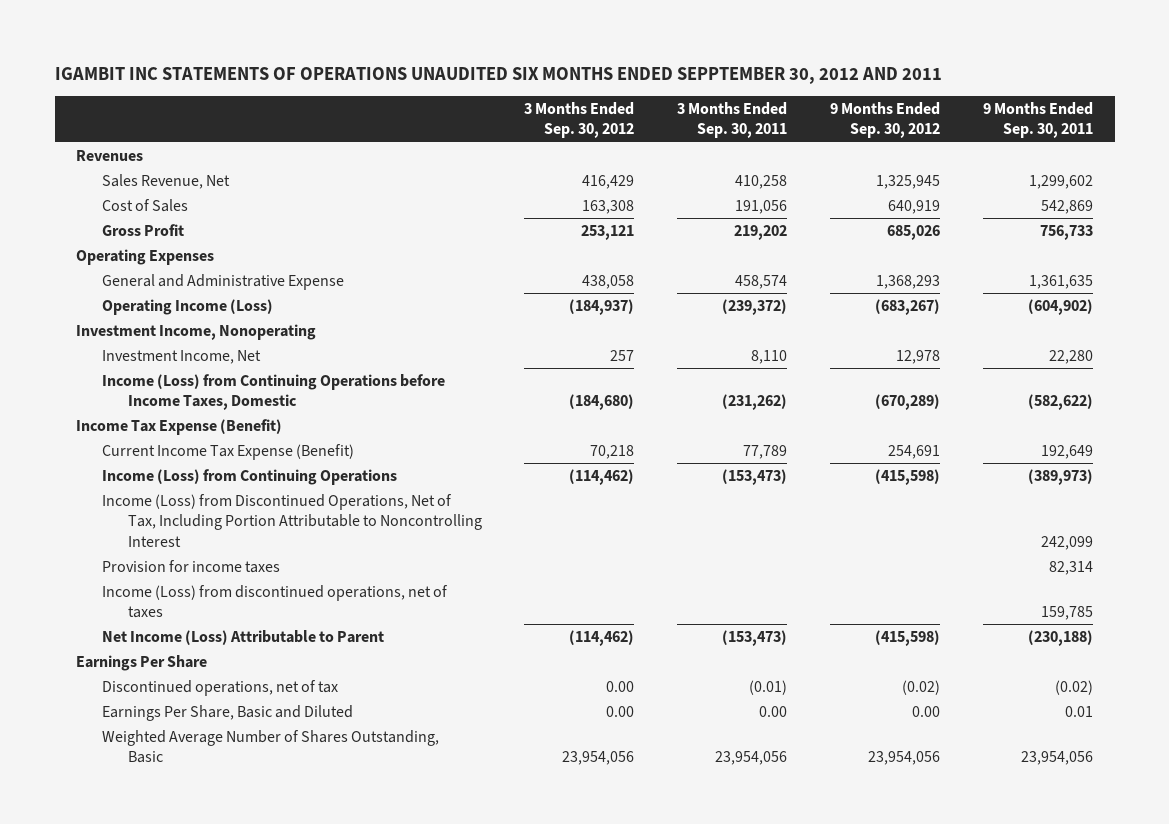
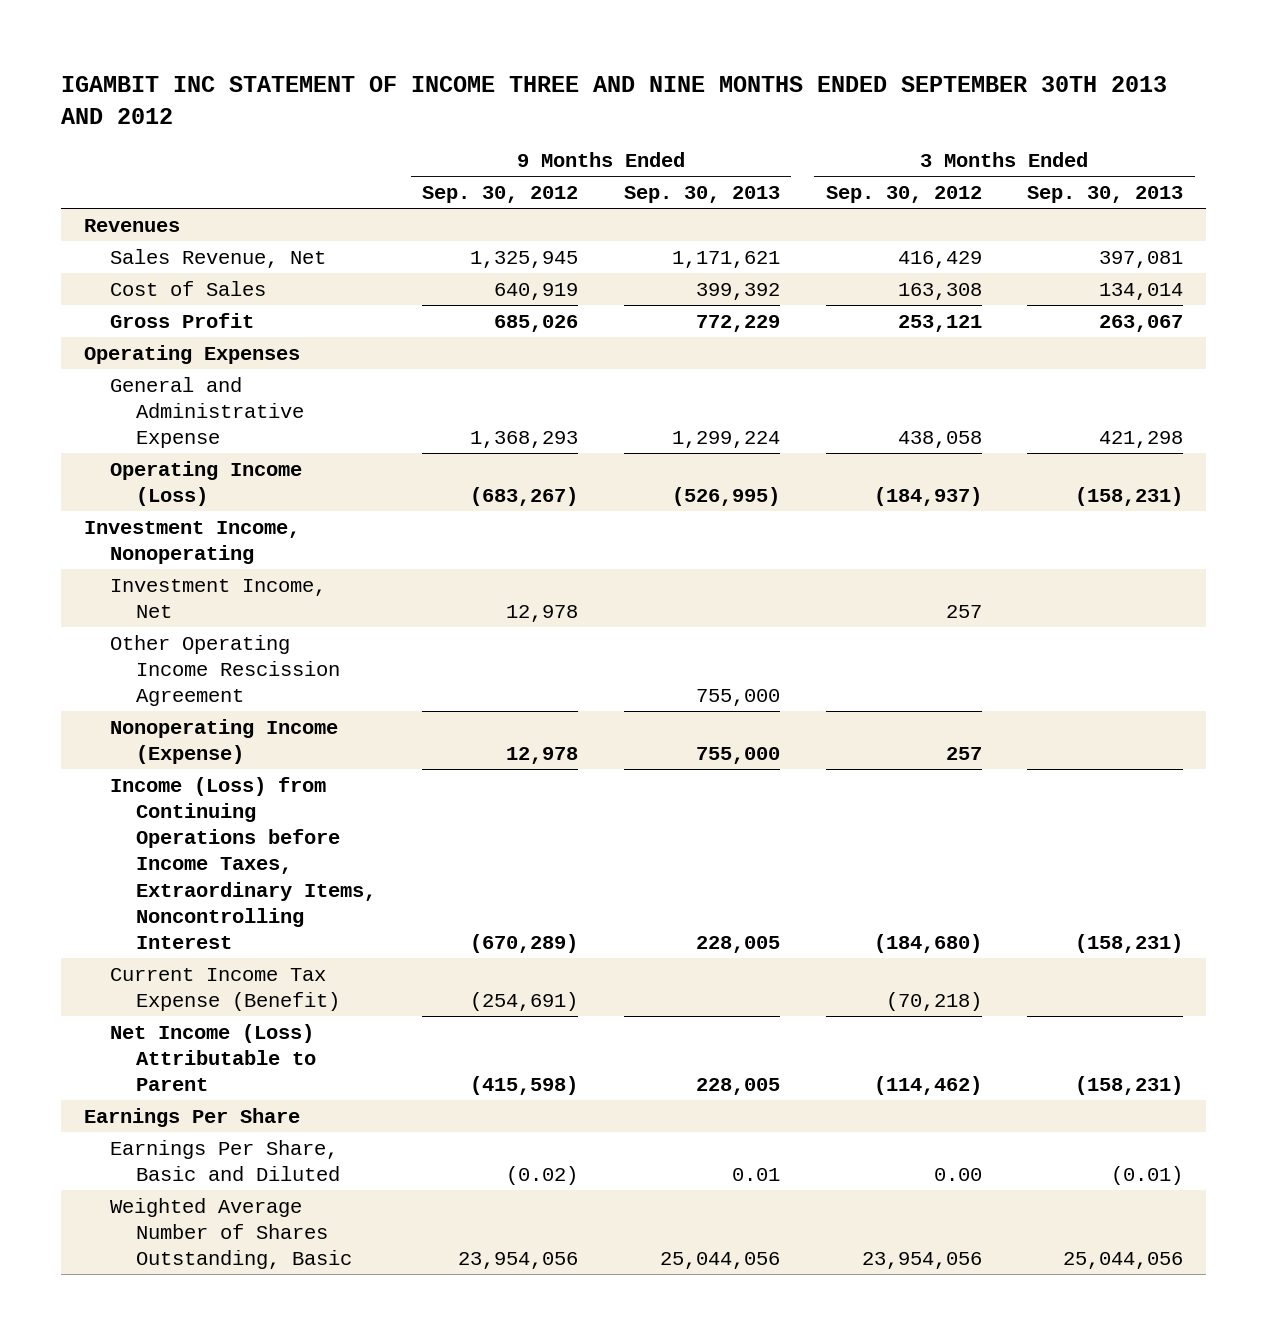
- IGAMBIT INC STATEMENTS OF OPERATIONS UNAUDITED SIX MONTHS ENDED SEPPTEMBER 30, 2012 AND 2011
+ IGAMBIT INC STATEMENT OF INCOME THREE AND NINE MONTHS ENDED SEPTEMBER 30TH 2013 AND 2012
- | 3 Months Ended Sep. 30, 2012 | 3 Months Ended Sep. 30, 2011 | 9 Months Ended Sep. 30, 2012 | 9 Months Ended Sep. 30, 2011
+ | 9 Months Ended Sep. 30, 2012 | 9 Months Ended Sep. 30, 2013 | 3 Months Ended Sep. 30, 2012 | 3 Months Ended Sep. 30, 2013
- Income (Loss) from Continuing Operations before Income Taxes, Domestic | (184,680) | (231,262) | (670,289) | (582,622)
- Income Tax Expense (Benefit)
- Current Income Tax Expense (Benefit) | 70,218 | 77,789 | 254,691 | 192,649
- Income (Loss) from Continuing Operations | (114,462) | (153,473) | (415,598) | (389,973)
- Income (Loss) from Discontinued Operations, Net of Tax, Including Portion Attributable to Noncontrolling Interest | | | | 242,099
- Provision for income taxes | | | | 82,314
- Income (Loss) from discontinued operations, net of taxes | | | | 159,785
+ Other Operating Income Rescission Agreement | | 755,000 | |
+ Nonoperating Income (Expense) | 12,978 | 755,000 | 257 |
+ Income (Loss) from Continuing Operations before Income Taxes, Extraordinary Items, Noncontrolling Interest | (670,289) | 228,005 | (184,680) | (158,231)
+ Current Income Tax Expense (Benefit) | (254,691) | | (70,218) |
- Discontinued operations, net of tax | 0.00 | (0.01) | (0.02) | (0.02)
- Earnings Per Share, Basic and Diluted | 0.00 | 0.00 | 0.00 | 0.01
+ Earnings Per Share, Basic and Diluted | (0.02) | 0.01 | 0.00 | (0.01)

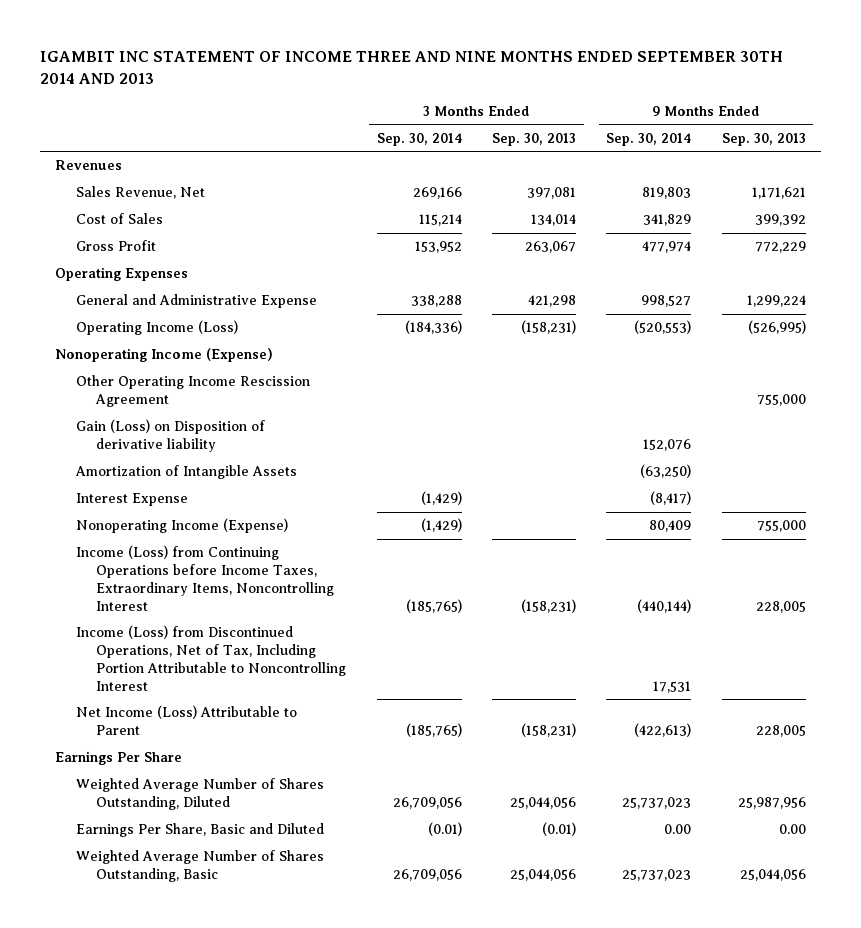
- IGAMBIT INC STATEMENT OF INCOME THREE AND NINE MONTHS ENDED SEPTEMBER 30TH 2013 AND 2012
+ IGAMBIT INC STATEMENT OF INCOME THREE AND NINE MONTHS ENDED SEPTEMBER 30TH 2014 AND 2013
- | 9 Months Ended Sep. 30, 2012 | 9 Months Ended Sep. 30, 2013 | 3 Months Ended Sep. 30, 2012 | 3 Months Ended Sep. 30, 2013
+ | 3 Months Ended Sep. 30, 2014 | 3 Months Ended Sep. 30, 2013 | 9 Months Ended Sep. 30, 2014 | 9 Months Ended Sep. 30, 2013
- Investment Income, Nonoperating
- Investment Income, Net | 12,978 | | 257 |
+ Nonoperating Income (Expense)
+ Gain (Loss) on Disposition of derivative liability | | | 152,076 |
+ Amortization of Intangible Assets | | | (63,250) |
+ Interest Expense | (1,429) | | (8,417) |
- Current Income Tax Expense (Benefit) | (254,691) | | (70,218) |
+ Income (Loss) from Discontinued Operations, Net of Tax, Including Portion Attributable to Noncontrolling Interest | | | 17,531 |
- Earnings Per Share, Basic and Diluted | (0.02) | 0.01 | 0.00 | (0.01)
+ Weighted Average Number of Shares Outstanding, Diluted | 26,709,056 | 25,044,056 | 25,737,023 | 25,987,956
+ Earnings Per Share, Basic and Diluted | (0.01) | (0.01) | 0.00 | 0.00

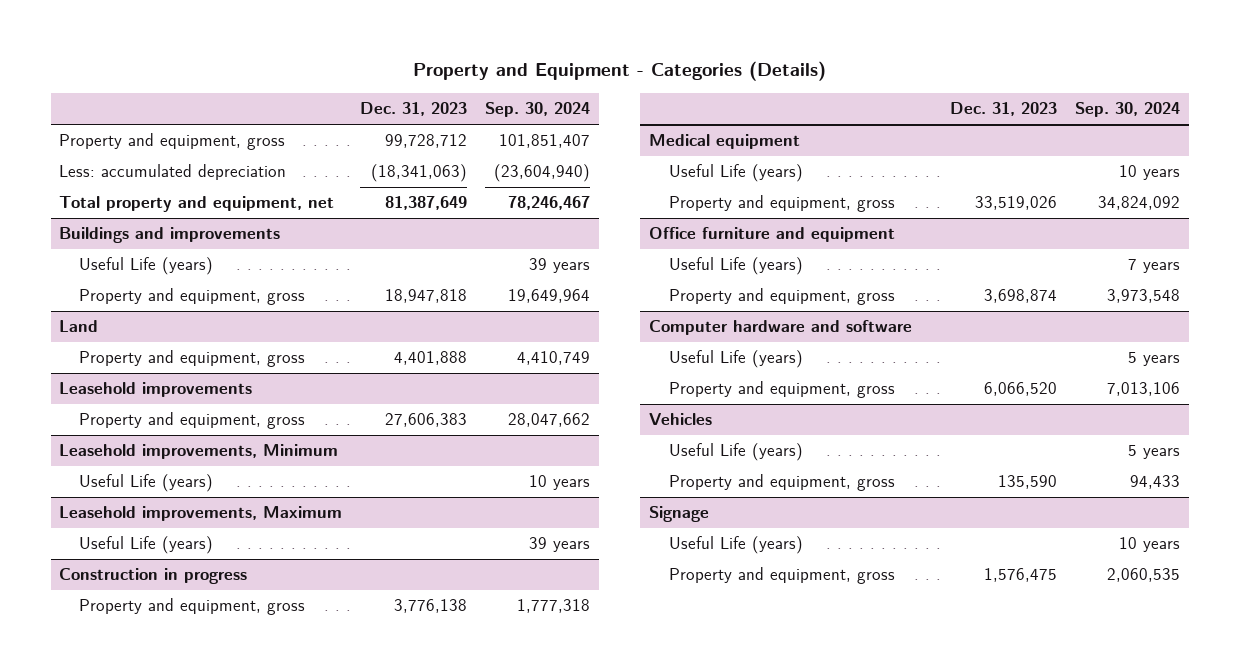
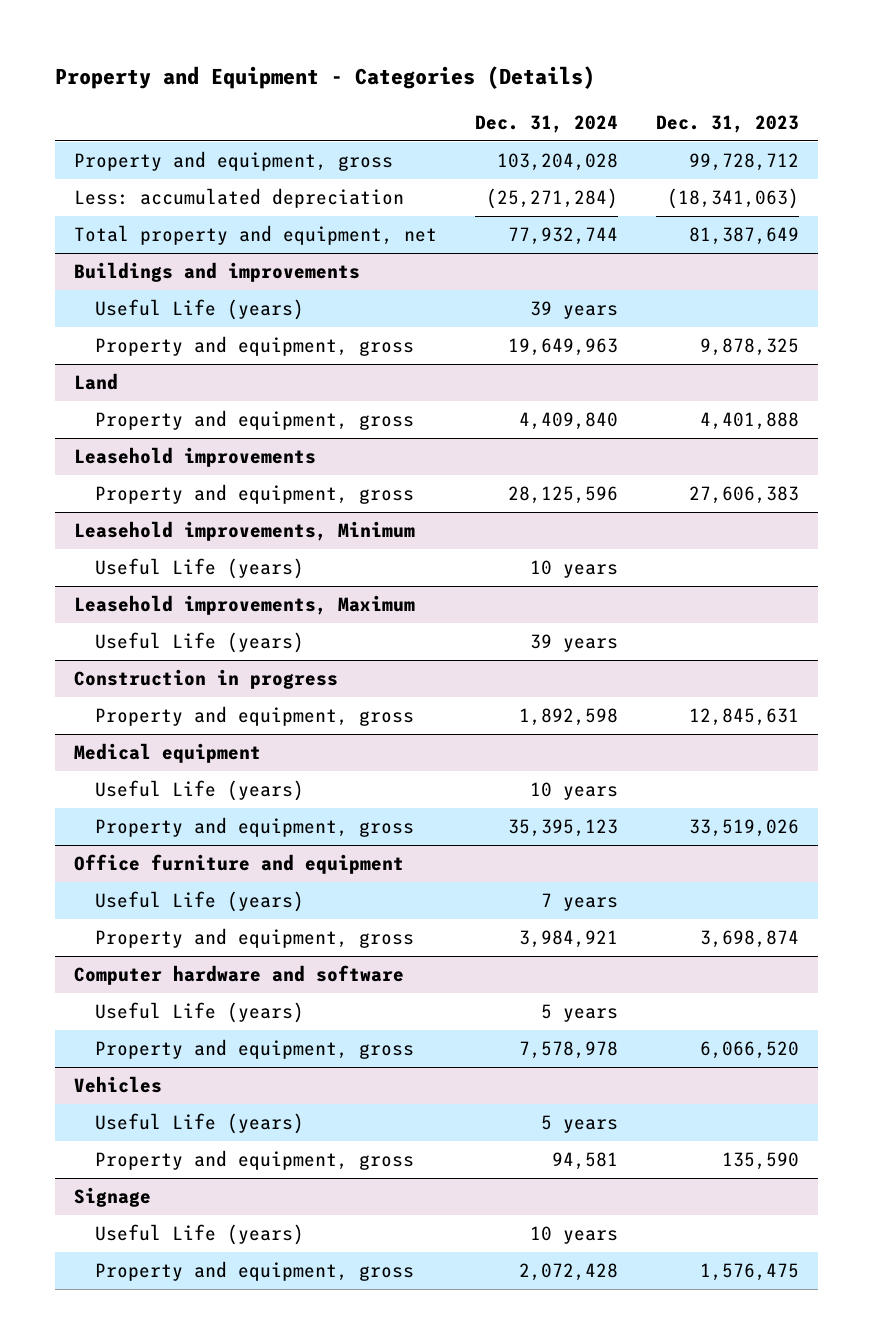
- | Dec. 31, 2023 | Sep. 30, 2024
+ | Dec. 31, 2024 | Dec. 31, 2023
@ Buildings and improvements
- Property and equipment, gross | 18,947,818 | 19,649,964
+ Property and equipment, gross | 19,649,963 | 9,878,325
@ Construction in progress
- Property and equipment, gross | 3,776,138 | 1,777,318
+ Property and equipment, gross | 1,892,598 | 12,845,631

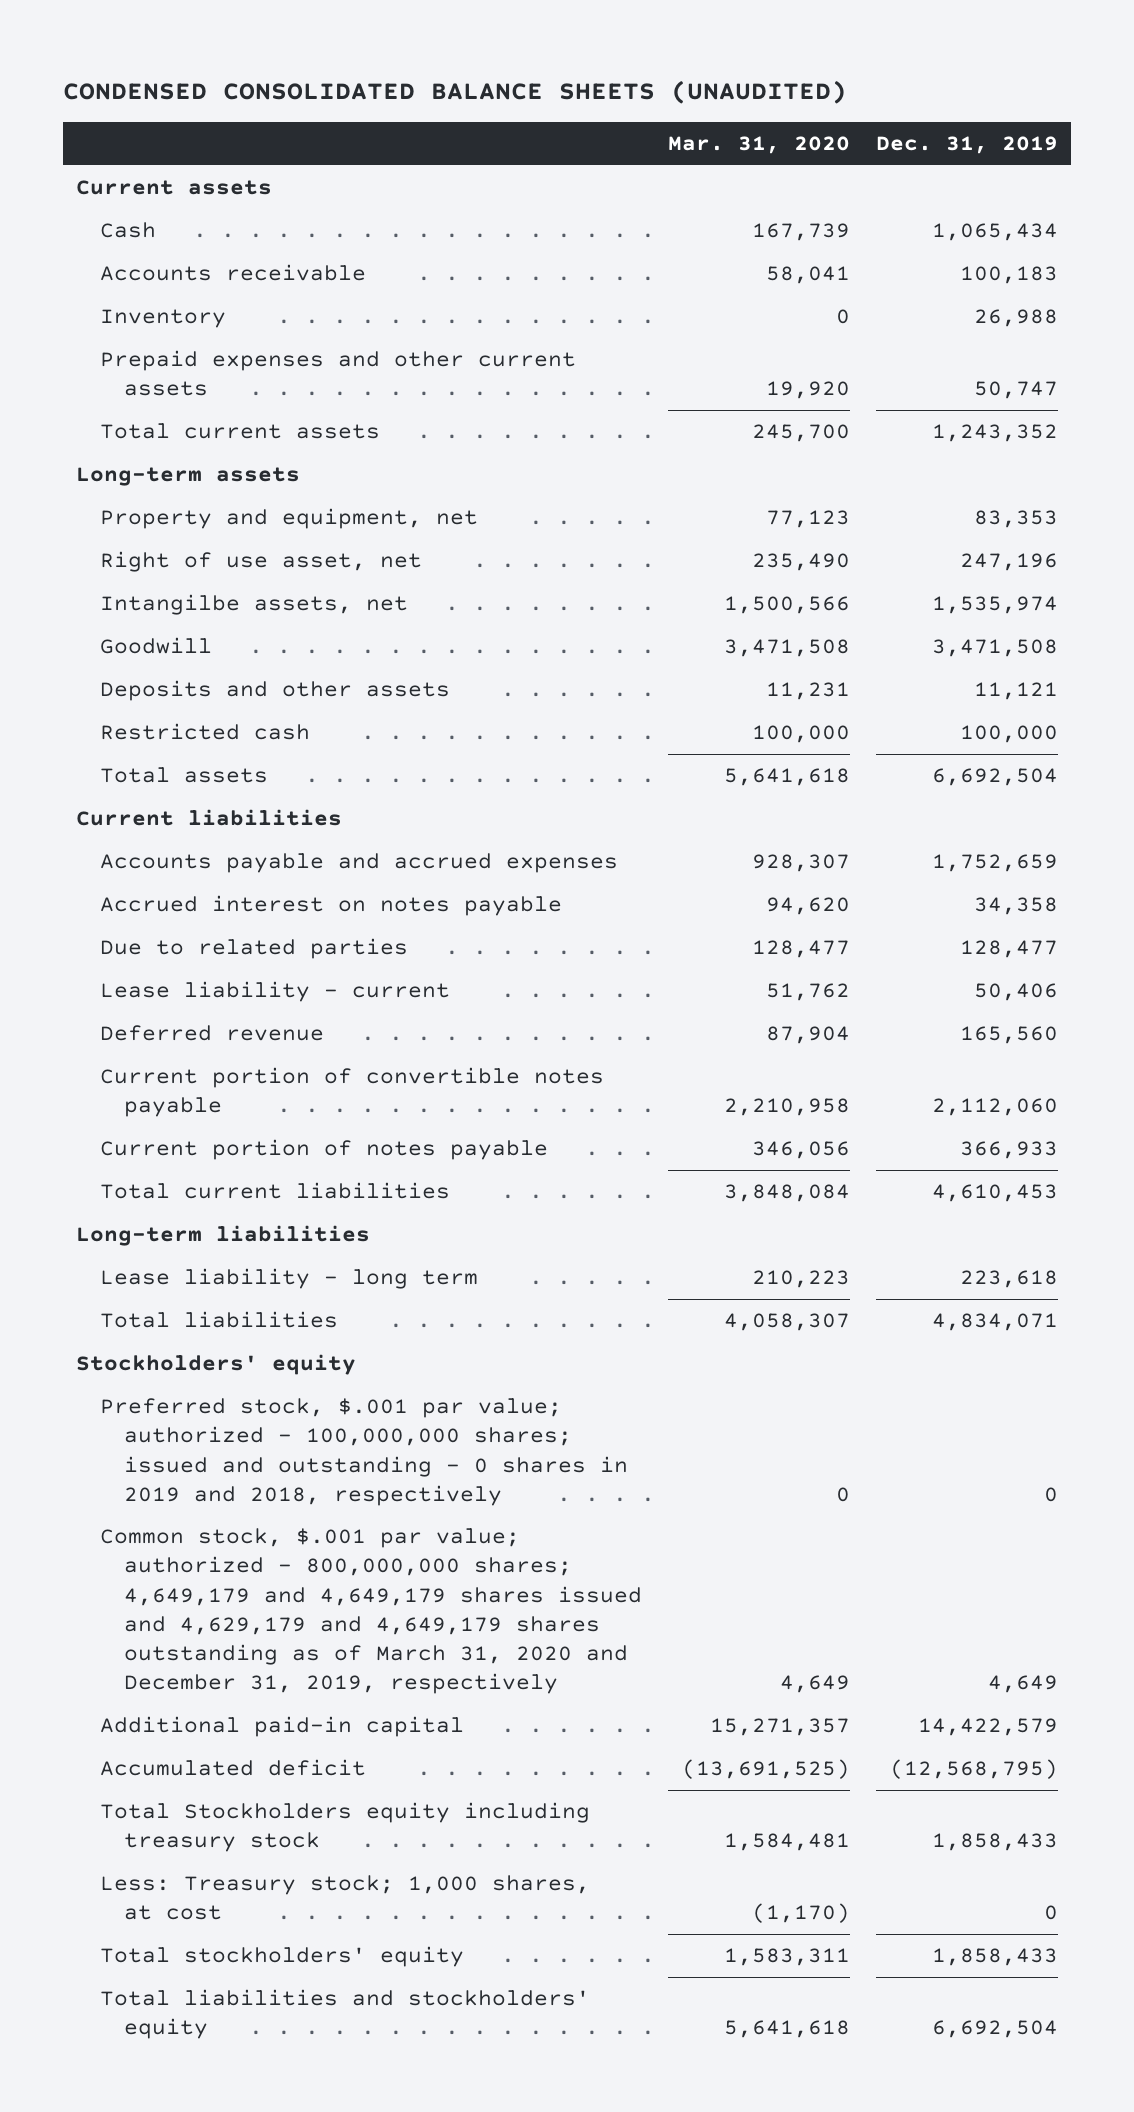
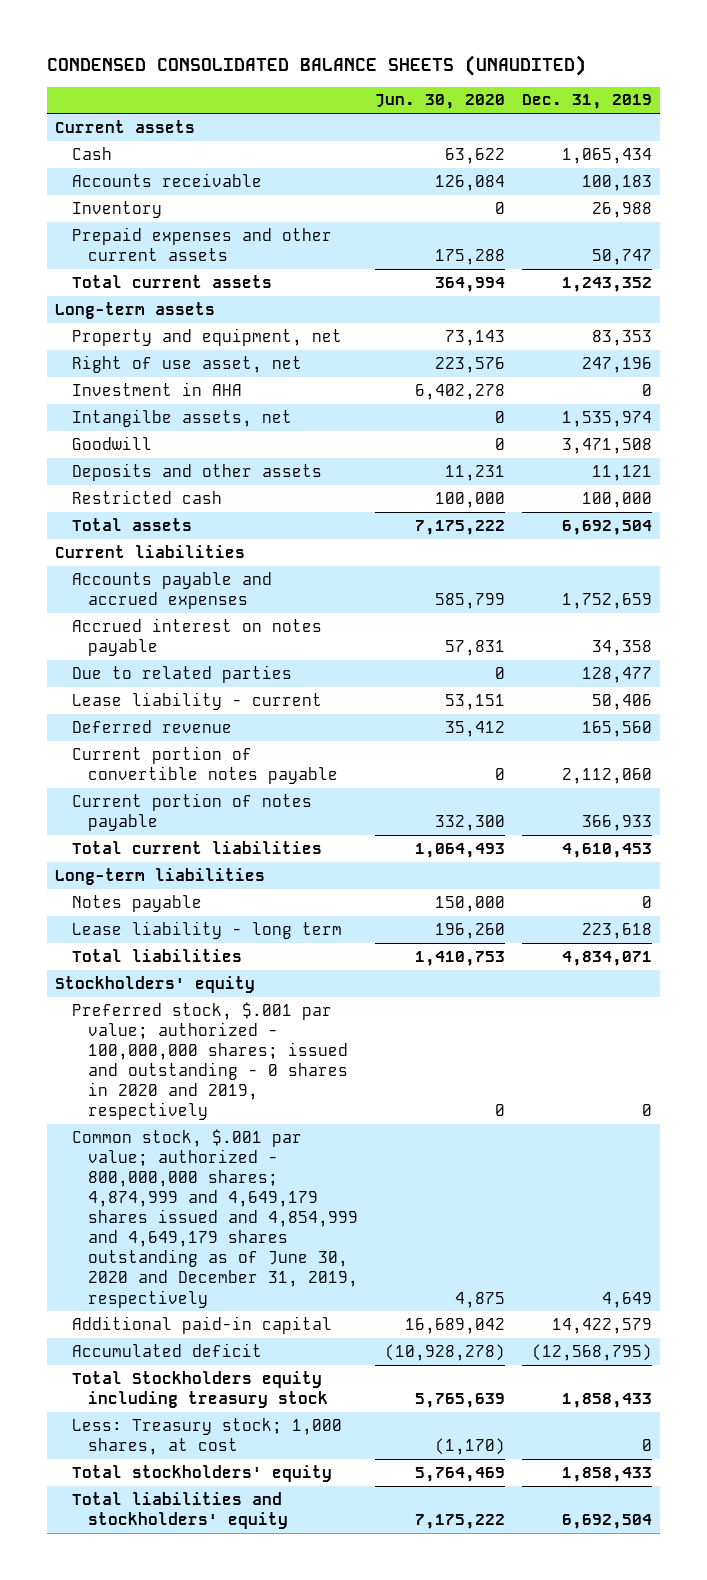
- | Mar. 31, 2020 | Dec. 31, 2019
+ | Jun. 30, 2020 | Dec. 31, 2019
+ Investment in AHA | 6,402,278 | 0
+ Notes payable | 150,000 | 0
- Preferred stock, $.001 par value; authorized - 100,000,000 shares; issued and outstanding - 0 shares in 2019 and 2018, respectively | 0 | 0
- Common stock, $.001 par value; authorized - 800,000,000 shares; 4,649,179 and 4,649,179 shares issued and 4,629,179 and 4,649,179 shares outstanding as of March 31, 2020 and December 31, 2019, respectively | 4,649 | 4,649
+ Preferred stock, $.001 par value; authorized - 100,000,000 shares; issued and outstanding - 0 shares in 2020 and 2019, respectively | 0 | 0
+ Common stock, $.001 par value; authorized - 800,000,000 shares; 4,874,999 and 4,649,179 shares issued and 4,854,999 and 4,649,179 shares outstanding as of June 30, 2020 and December 31, 2019, respectively | 4,875 | 4,649

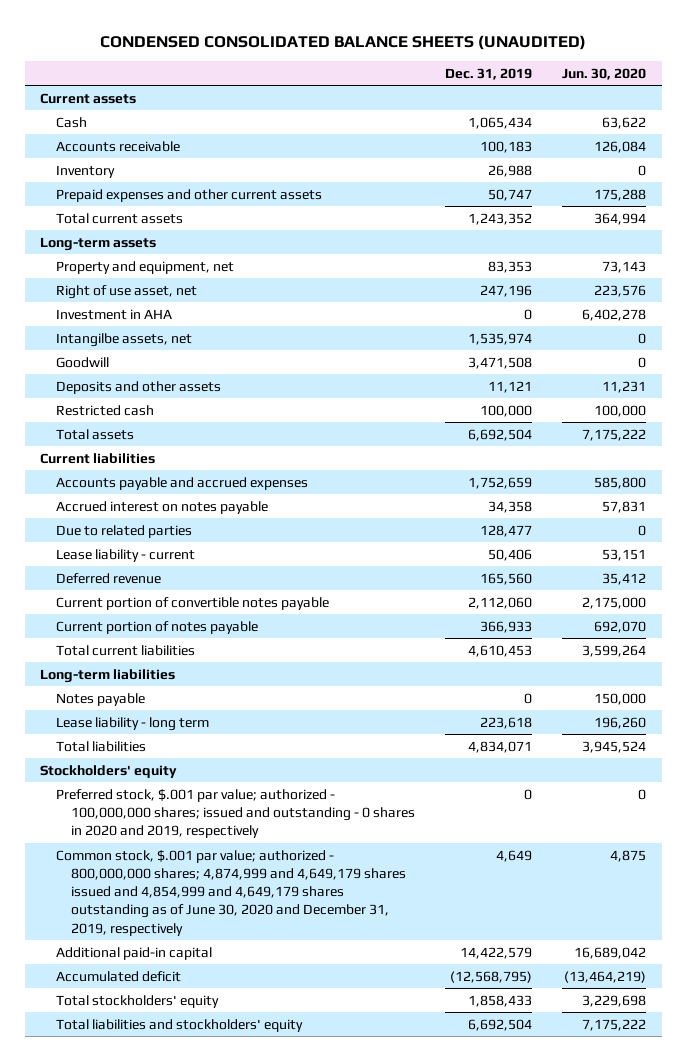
- | Jun. 30, 2020 | Dec. 31, 2019
+ | Dec. 31, 2019 | Jun. 30, 2020
- Accounts payable and accrued expenses | 585,799 | 1,752,659
+ Accounts payable and accrued expenses | 1,752,659 | 585,800
- Current portion of convertible notes payable | 0 | 2,112,060
- Current portion of notes payable | 332,300 | 366,933
- Total current liabilities | 1,064,493 | 4,610,453
+ Current portion of convertible notes payable | 2,112,060 | 2,175,000
+ Current portion of notes payable | 366,933 | 692,070
+ Total current liabilities | 4,610,453 | 3,599,264
- Total liabilities | 1,410,753 | 4,834,071
+ Total liabilities | 4,834,071 | 3,945,524
- Accumulated deficit | (10,928,278) | (12,568,795)
- Total Stockholders equity including treasury stock | 5,765,639 | 1,858,433
- Less: Treasury stock; 1,000 shares, at cost | (1,170) | 0
- Total stockholders' equity | 5,764,469 | 1,858,433
+ Accumulated deficit | (12,568,795) | (13,464,219)
+ Total stockholders' equity | 1,858,433 | 3,229,698

